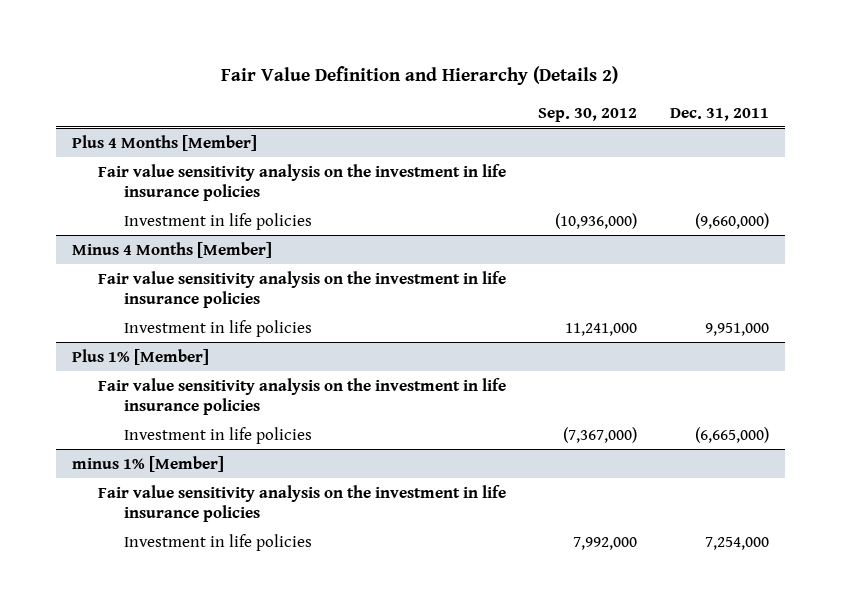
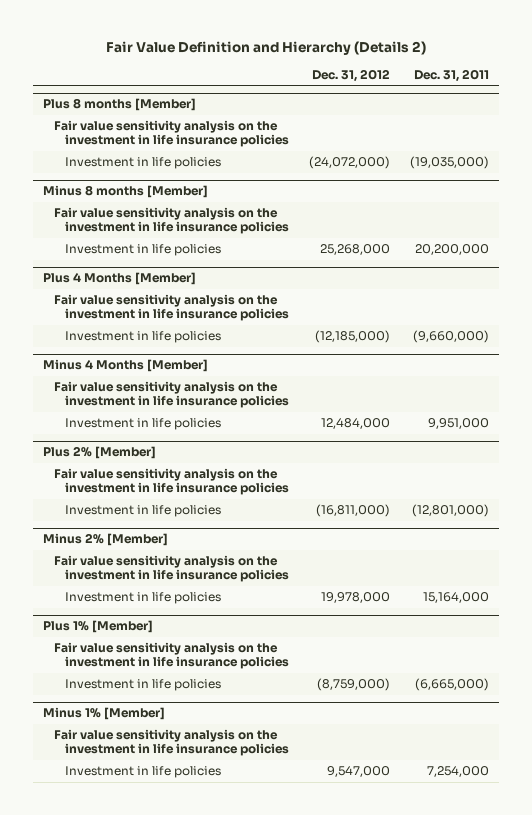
- | Sep. 30, 2012 | Dec. 31, 2011
+ | Dec. 31, 2012 | Dec. 31, 2011
+ Plus 8 months [Member]
+ Fair value sensitivity analysis on the investment in life insurance policies
+ Investment in life policies | (24,072,000) | (19,035,000)
+ Minus 8 months [Member]
+ Fair value sensitivity analysis on the investment in life insurance policies
+ Investment in life policies | 25,268,000 | 20,200,000
+ Plus 2% [Member]
+ Fair value sensitivity analysis on the investment in life insurance policies
+ Investment in life policies | (16,811,000) | (12,801,000)
+ Minus 2% [Member]
+ Fair value sensitivity analysis on the investment in life insurance policies
+ Investment in life policies | 19,978,000 | 15,164,000
- minus 1% [Member]
+ Minus 1% [Member]

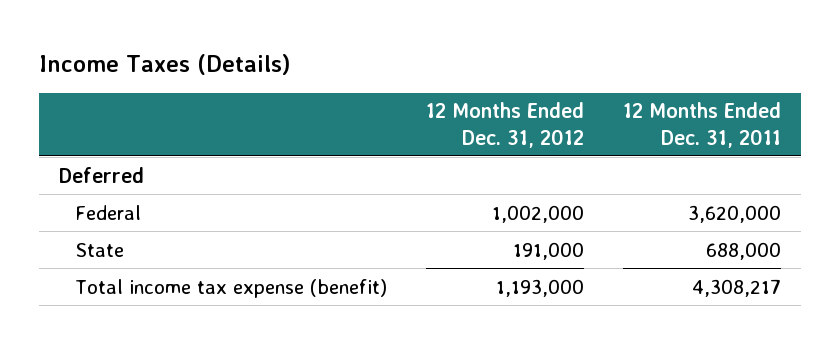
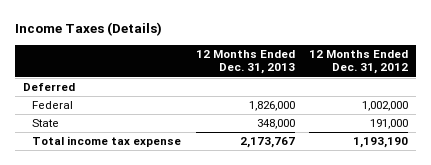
- | 12 Months Ended Dec. 31, 2012 | 12 Months Ended Dec. 31, 2011
+ | 12 Months Ended Dec. 31, 2013 | 12 Months Ended Dec. 31, 2012
- Total income tax expense (benefit) | 1,193,000 | 4,308,217
+ Total income tax expense | 2,173,767 | 1,193,190

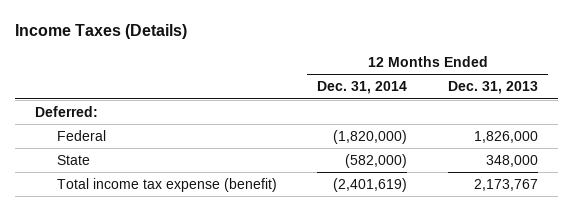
- | 12 Months Ended Dec. 31, 2013 | 12 Months Ended Dec. 31, 2012
+ | 12 Months Ended Dec. 31, 2014 | 12 Months Ended Dec. 31, 2013
- Deferred
+ Deferred:
- Total income tax expense | 2,173,767 | 1,193,190
+ Total income tax expense (benefit) | (2,401,619) | 2,173,767

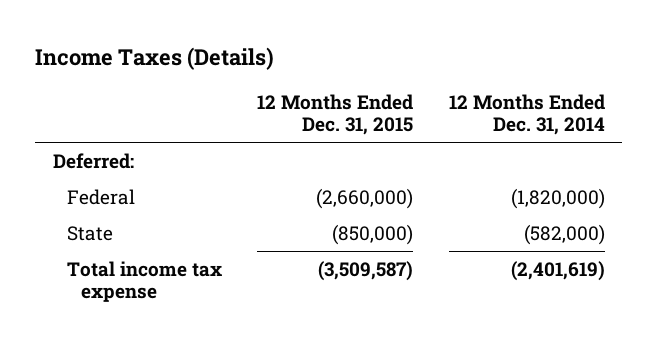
- | 12 Months Ended Dec. 31, 2014 | 12 Months Ended Dec. 31, 2013
+ | 12 Months Ended Dec. 31, 2015 | 12 Months Ended Dec. 31, 2014
- Total income tax expense (benefit) | (2,401,619) | 2,173,767
+ Total income tax expense | (3,509,587) | (2,401,619)

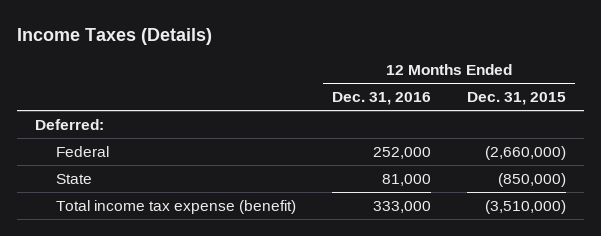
- | 12 Months Ended Dec. 31, 2015 | 12 Months Ended Dec. 31, 2014
+ | 12 Months Ended Dec. 31, 2016 | 12 Months Ended Dec. 31, 2015
- Total income tax expense | (3,509,587) | (2,401,619)
+ Total income tax expense (benefit) | 333,000 | (3,510,000)

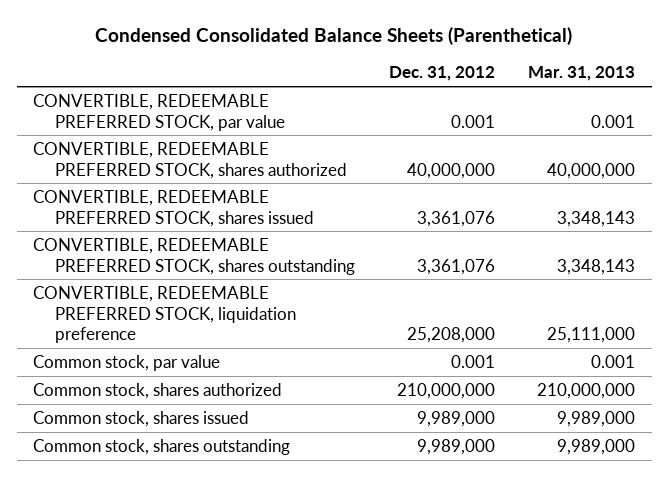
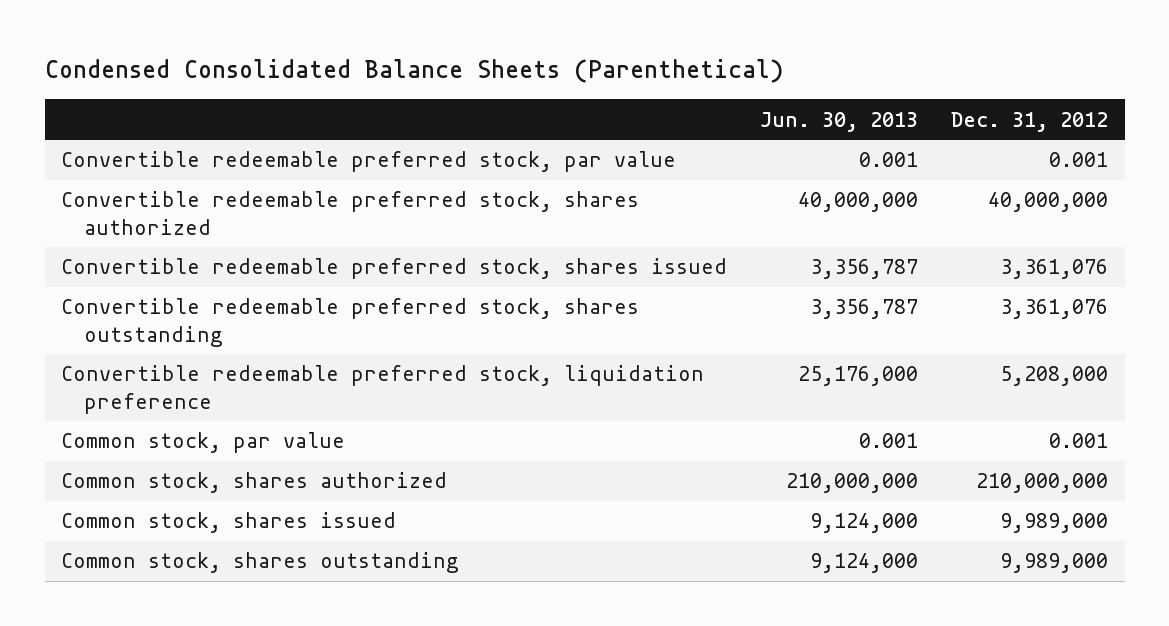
- | Dec. 31, 2012 | Mar. 31, 2013
+ | Jun. 30, 2013 | Dec. 31, 2012
- CONVERTIBLE, REDEEMABLE PREFERRED STOCK, par value | 0.001 | 0.001
- CONVERTIBLE, REDEEMABLE PREFERRED STOCK, shares authorized | 40,000,000 | 40,000,000
- CONVERTIBLE, REDEEMABLE PREFERRED STOCK, shares issued | 3,361,076 | 3,348,143
- CONVERTIBLE, REDEEMABLE PREFERRED STOCK, shares outstanding | 3,361,076 | 3,348,143
- CONVERTIBLE, REDEEMABLE PREFERRED STOCK, liquidation preference | 25,208,000 | 25,111,000
+ Convertible redeemable preferred stock, par value | 0.001 | 0.001
+ Convertible redeemable preferred stock, shares authorized | 40,000,000 | 40,000,000
+ Convertible redeemable preferred stock, shares issued | 3,356,787 | 3,361,076
+ Convertible redeemable preferred stock, shares outstanding | 3,356,787 | 3,361,076
+ Convertible redeemable preferred stock, liquidation preference | 25,176,000 | 5,208,000

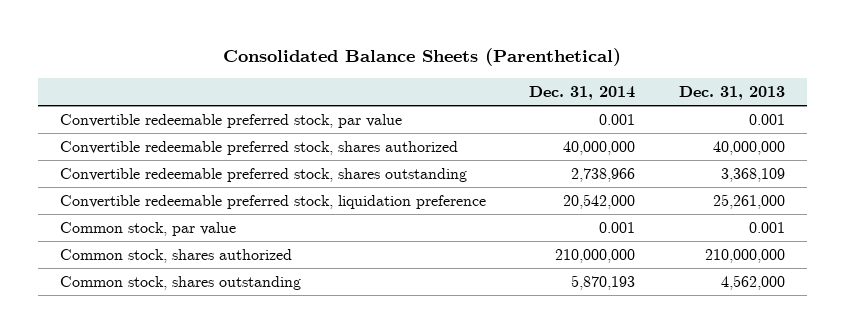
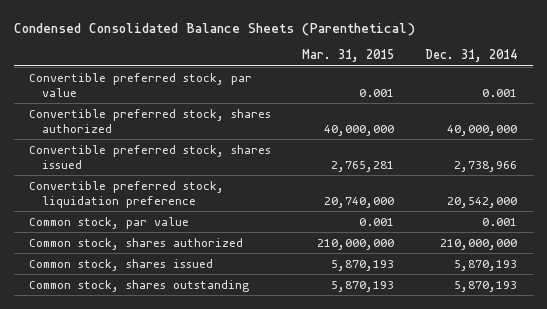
- Consolidated Balance Sheets (Parenthetical)
+ Condensed Consolidated Balance Sheets (Parenthetical)
- | Dec. 31, 2014 | Dec. 31, 2013
+ | Mar. 31, 2015 | Dec. 31, 2014
- Convertible redeemable preferred stock, par value | 0.001 | 0.001
- Convertible redeemable preferred stock, shares authorized | 40,000,000 | 40,000,000
- Convertible redeemable preferred stock, shares outstanding | 2,738,966 | 3,368,109
- Convertible redeemable preferred stock, liquidation preference | 20,542,000 | 25,261,000
+ Convertible preferred stock, par value | 0.001 | 0.001
+ Convertible preferred stock, shares authorized | 40,000,000 | 40,000,000
+ Convertible preferred stock, shares issued | 2,765,281 | 2,738,966
+ Convertible preferred stock, liquidation preference | 20,740,000 | 20,542,000
+ Common stock, shares issued | 5,870,193 | 5,870,193

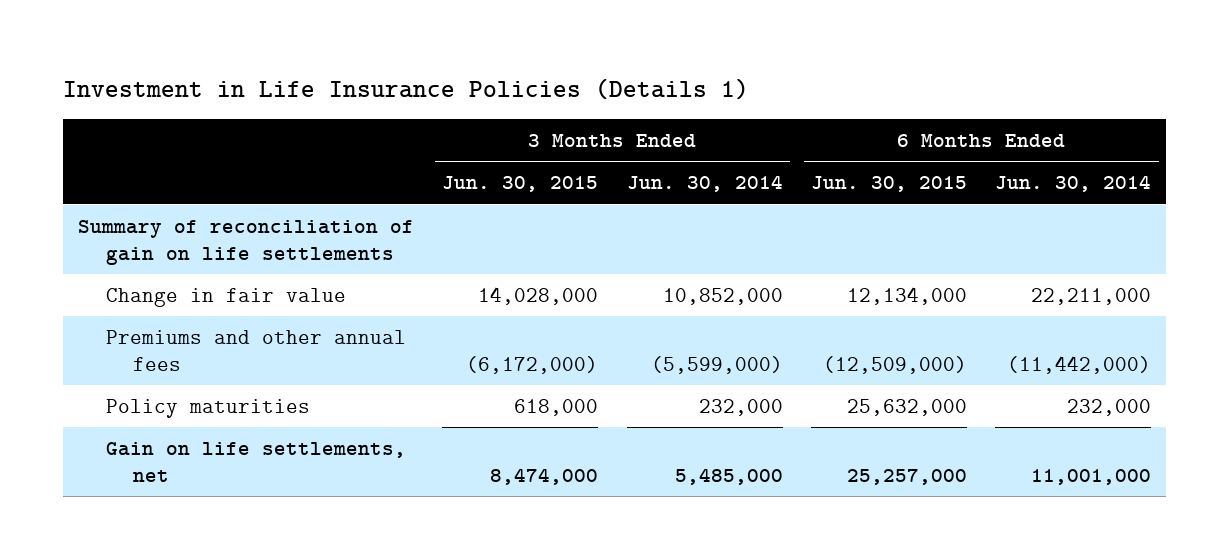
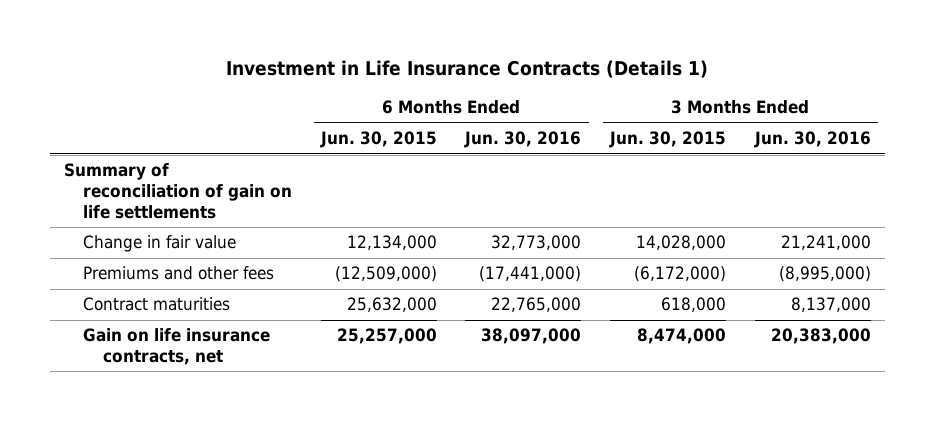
- Investment in Life Insurance Policies (Details 1)
+ Investment in Life Insurance Contracts (Details 1)
- | 3 Months Ended Jun. 30, 2015 | 3 Months Ended Jun. 30, 2014 | 6 Months Ended Jun. 30, 2015 | 6 Months Ended Jun. 30, 2014
+ | 6 Months Ended Jun. 30, 2015 | 6 Months Ended Jun. 30, 2016 | 3 Months Ended Jun. 30, 2015 | 3 Months Ended Jun. 30, 2016
- Premiums and other annual fees | (6,172,000) | (5,599,000) | (12,509,000) | (11,442,000)
- Policy maturities | 618,000 | 232,000 | 25,632,000 | 232,000
- Gain on life settlements, net | 8,474,000 | 5,485,000 | 25,257,000 | 11,001,000
+ Premiums and other fees | (12,509,000) | (17,441,000) | (6,172,000) | (8,995,000)
+ Contract maturities | 25,632,000 | 22,765,000 | 618,000 | 8,137,000
+ Gain on life insurance contracts, net | 25,257,000 | 38,097,000 | 8,474,000 | 20,383,000

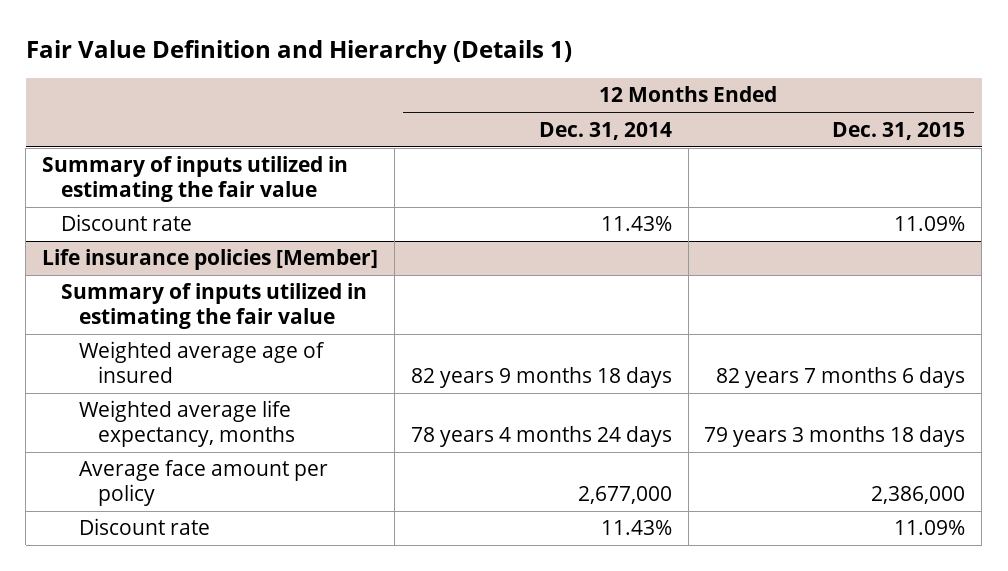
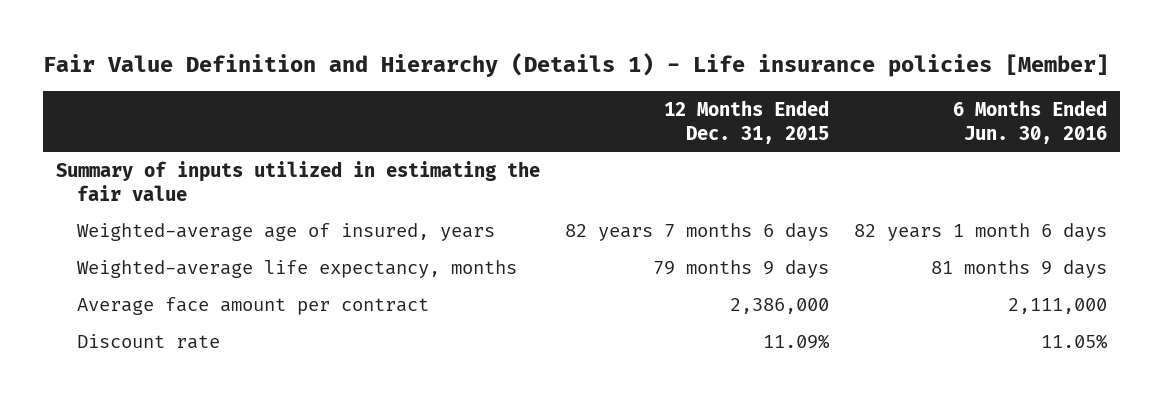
- Fair Value Definition and Hierarchy (Details 1)
+ Fair Value Definition and Hierarchy (Details 1) - Life insurance policies [Member]
- | 12 Months Ended Dec. 31, 2014 | 12 Months Ended Dec. 31, 2015
+ | 12 Months Ended Dec. 31, 2015 | 6 Months Ended Jun. 30, 2016
- Discount rate | 11.43% | 11.09%
- Life insurance policies [Member]
- Summary of inputs utilized in estimating the fair value
- Weighted average age of insured | 82 years 9 months 18 days | 82 years 7 months 6 days
- Weighted average life expectancy, months | 78 years 4 months 24 days | 79 years 3 months 18 days
- Average face amount per policy | 2,677,000 | 2,386,000
+ Weighted-average age of insured, years | 82 years 7 months 6 days | 82 years 1 month 6 days
+ Weighted-average life expectancy, months | 79 months 9 days | 81 months 9 days
+ Average face amount per contract | 2,386,000 | 2,111,000

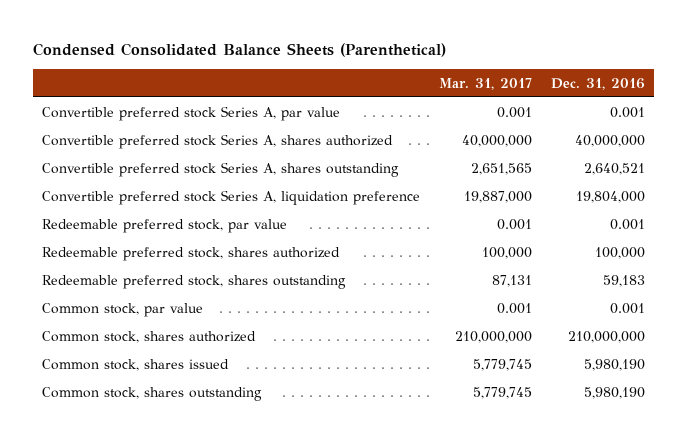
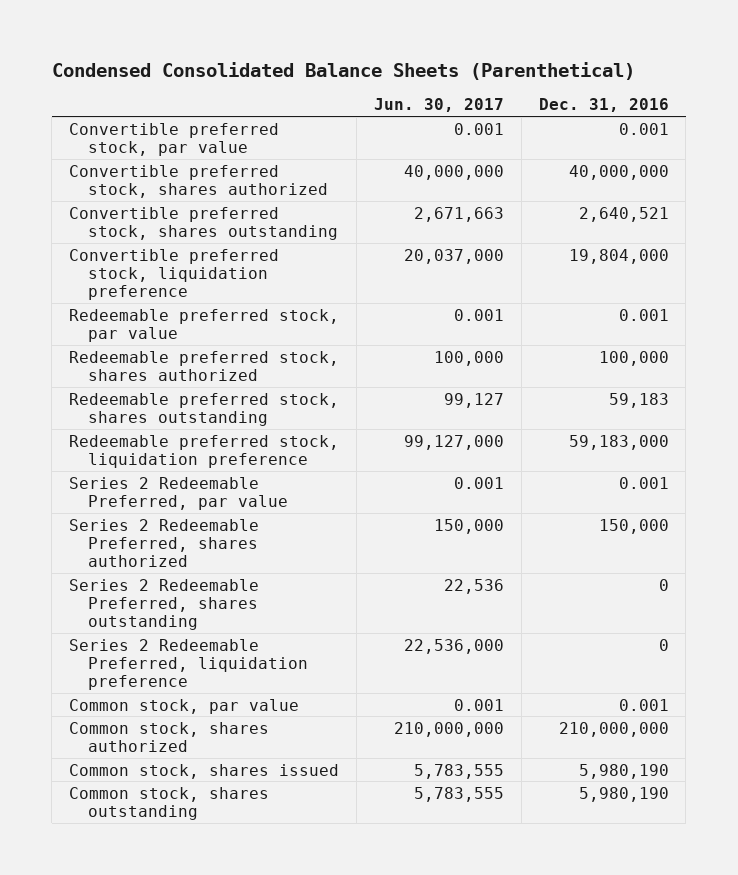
- | Mar. 31, 2017 | Dec. 31, 2016
+ | Jun. 30, 2017 | Dec. 31, 2016
- Convertible preferred stock Series A, par value | 0.001 | 0.001
- Convertible preferred stock Series A, shares authorized | 40,000,000 | 40,000,000
- Convertible preferred stock Series A, shares outstanding | 2,651,565 | 2,640,521
- Convertible preferred stock Series A, liquidation preference | 19,887,000 | 19,804,000
+ Convertible preferred stock, par value | 0.001 | 0.001
+ Convertible preferred stock, shares authorized | 40,000,000 | 40,000,000
+ Convertible preferred stock, shares outstanding | 2,671,663 | 2,640,521
+ Convertible preferred stock, liquidation preference | 20,037,000 | 19,804,000
+ Redeemable preferred stock, liquidation preference | 99,127,000 | 59,183,000
+ Series 2 Redeemable Preferred, par value | 0.001 | 0.001
+ Series 2 Redeemable Preferred, shares authorized | 150,000 | 150,000
+ Series 2 Redeemable Preferred, shares outstanding | 22,536 | 0
+ Series 2 Redeemable Preferred, liquidation preference | 22,536,000 | 0

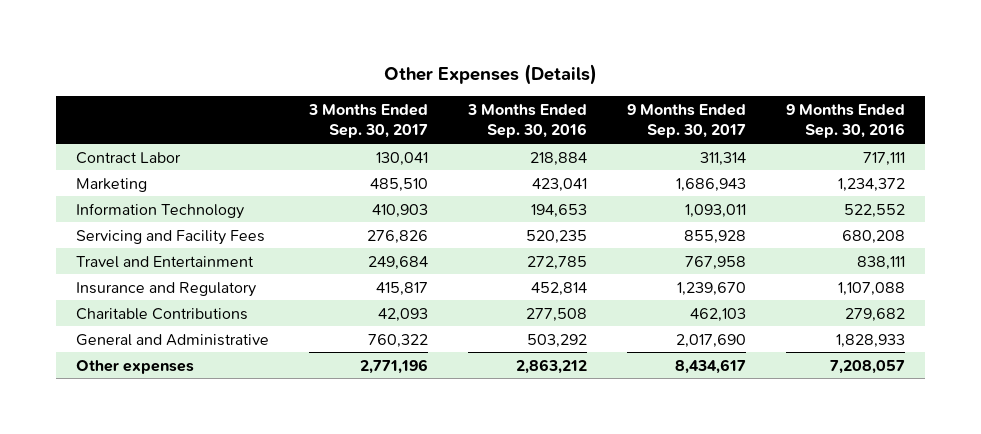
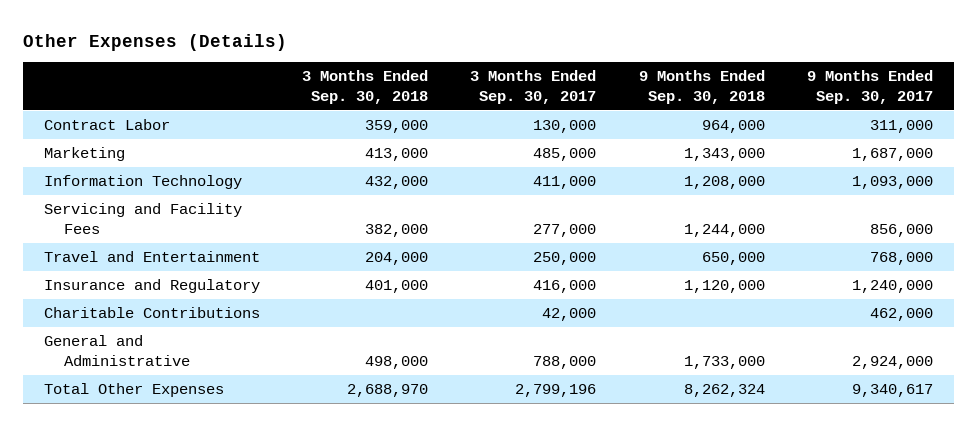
- | 3 Months Ended Sep. 30, 2017 | 3 Months Ended Sep. 30, 2016 | 9 Months Ended Sep. 30, 2017 | 9 Months Ended Sep. 30, 2016
+ | 3 Months Ended Sep. 30, 2018 | 3 Months Ended Sep. 30, 2017 | 9 Months Ended Sep. 30, 2018 | 9 Months Ended Sep. 30, 2017
- Contract Labor | 130,041 | 218,884 | 311,314 | 717,111
- Marketing | 485,510 | 423,041 | 1,686,943 | 1,234,372
- Information Technology | 410,903 | 194,653 | 1,093,011 | 522,552
- Servicing and Facility Fees | 276,826 | 520,235 | 855,928 | 680,208
- Travel and Entertainment | 249,684 | 272,785 | 767,958 | 838,111
- Insurance and Regulatory | 415,817 | 452,814 | 1,239,670 | 1,107,088
- Charitable Contributions | 42,093 | 277,508 | 462,103 | 279,682
- General and Administrative | 760,322 | 503,292 | 2,017,690 | 1,828,933
- Other expenses | 2,771,196 | 2,863,212 | 8,434,617 | 7,208,057
+ Contract Labor | 359,000 | 130,000 | 964,000 | 311,000
+ Marketing | 413,000 | 485,000 | 1,343,000 | 1,687,000
+ Information Technology | 432,000 | 411,000 | 1,208,000 | 1,093,000
+ Servicing and Facility Fees | 382,000 | 277,000 | 1,244,000 | 856,000
+ Travel and Entertainment | 204,000 | 250,000 | 650,000 | 768,000
+ Insurance and Regulatory | 401,000 | 416,000 | 1,120,000 | 1,240,000
+ Charitable Contributions | | 42,000 | | 462,000
+ General and Administrative | 498,000 | 788,000 | 1,733,000 | 2,924,000
+ Total Other Expenses | 2,688,970 | 2,799,196 | 8,262,324 | 9,340,617

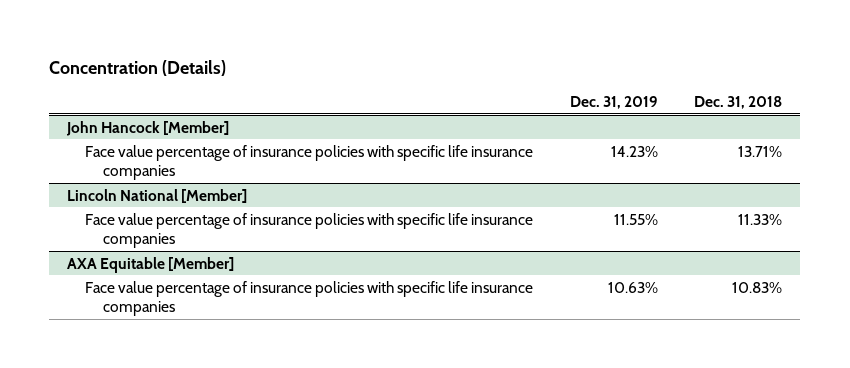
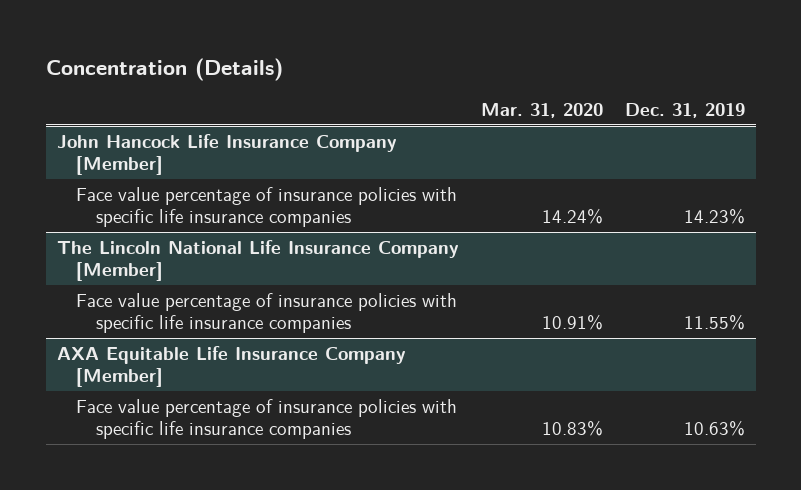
- | Dec. 31, 2019 | Dec. 31, 2018
+ | Mar. 31, 2020 | Dec. 31, 2019
- John Hancock [Member]
+ John Hancock Life Insurance Company [Member]
- Lincoln National [Member]
+ The Lincoln National Life Insurance Company [Member]
- AXA Equitable [Member]
+ AXA Equitable Life Insurance Company [Member]

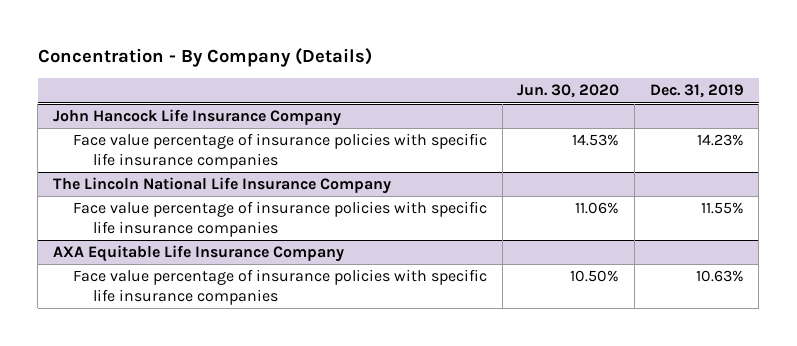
- Concentration (Details)
+ Concentration - By Company (Details)
- | Mar. 31, 2020 | Dec. 31, 2019
+ | Jun. 30, 2020 | Dec. 31, 2019
- John Hancock Life Insurance Company [Member]
+ John Hancock Life Insurance Company
- The Lincoln National Life Insurance Company [Member]
+ The Lincoln National Life Insurance Company
- AXA Equitable Life Insurance Company [Member]
+ AXA Equitable Life Insurance Company

